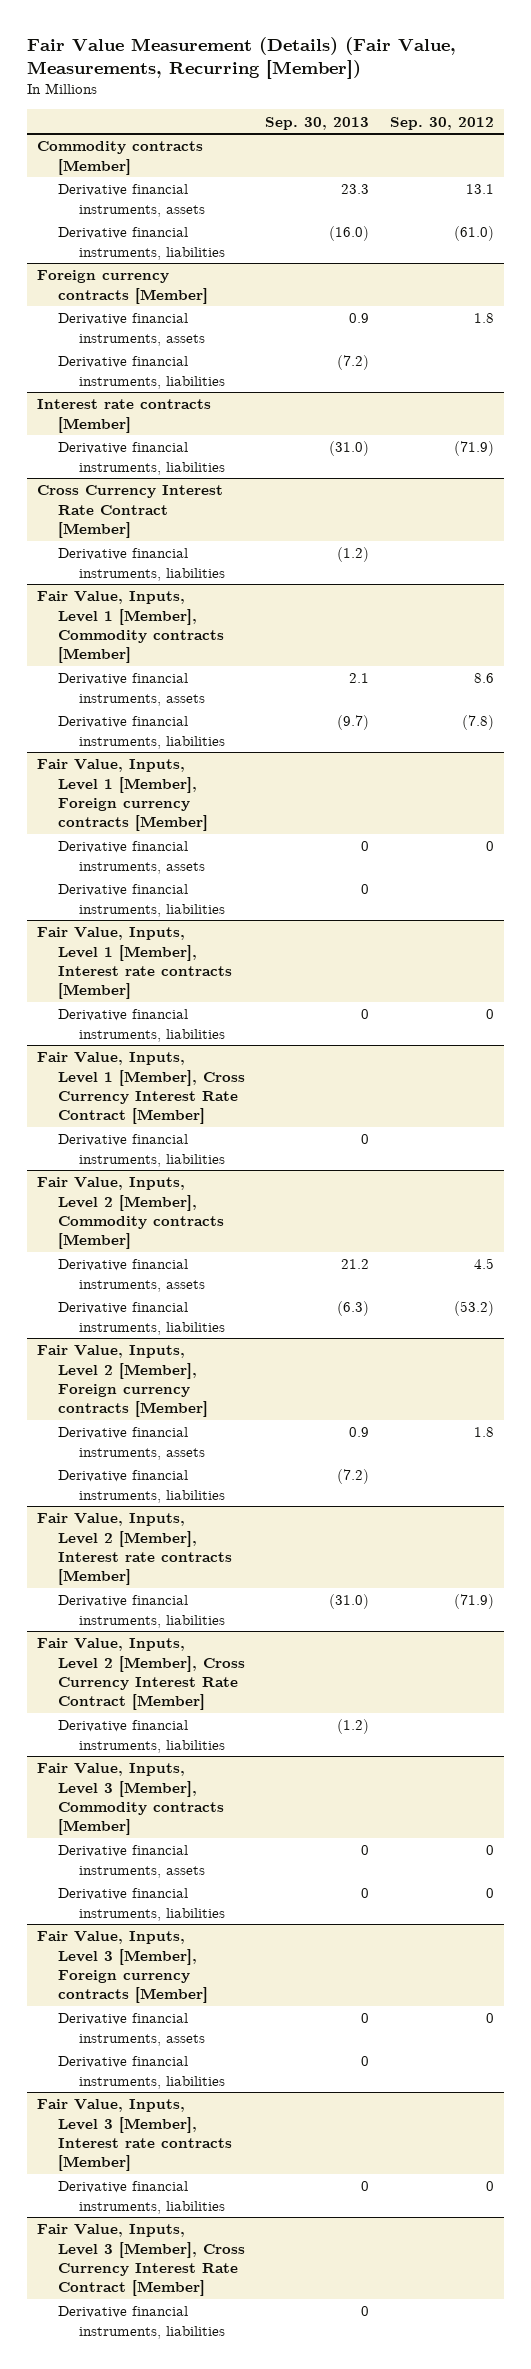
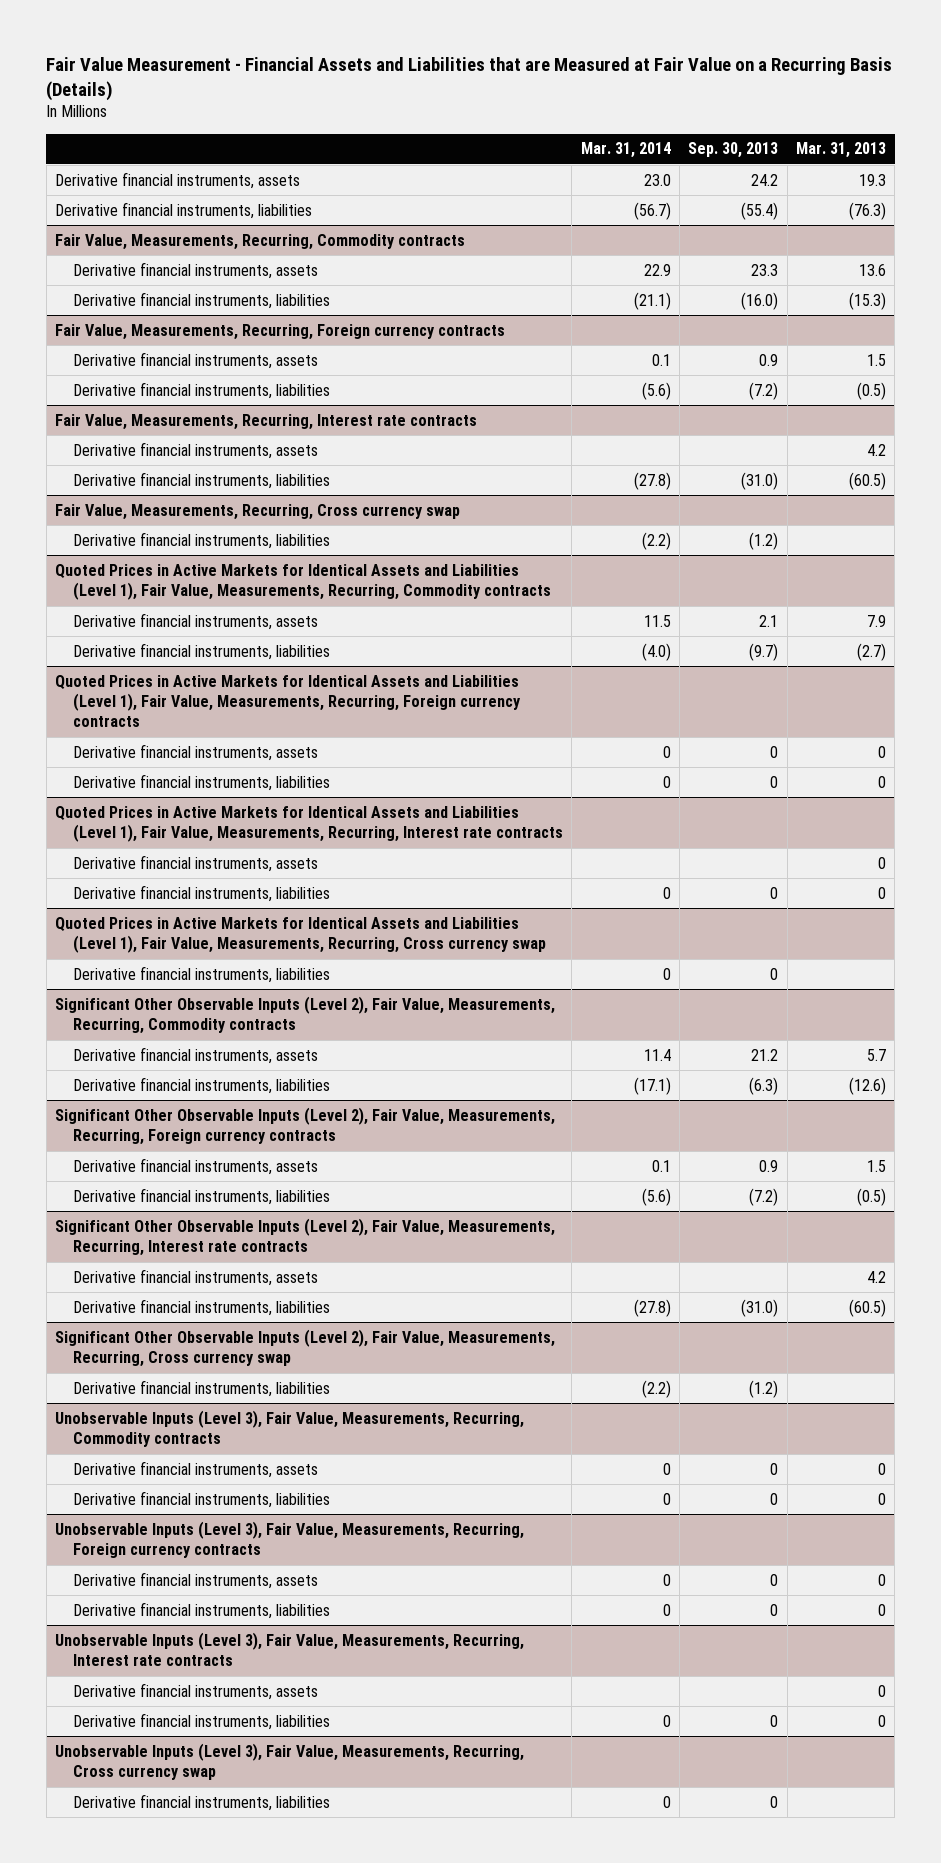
- Fair Value Measurement (Details) (Fair Value, Measurements, Recurring [Member])
+ Fair Value Measurement - Financial Assets and Liabilities that are Measured at Fair Value on a Recurring Basis (Details)
- | Sep. 30, 2013 | Sep. 30, 2012
+ | Mar. 31, 2014 | Sep. 30, 2013 | Mar. 31, 2013
- Commodity contracts [Member]
+ Derivative financial instruments, assets | 23.0 | 24.2 | 19.3
+ Derivative financial instruments, liabilities | (56.7) | (55.4) | (76.3)
+ Fair Value, Measurements, Recurring, Commodity contracts
- Foreign currency contracts [Member]
+ Fair Value, Measurements, Recurring, Foreign currency contracts
- Interest rate contracts [Member]
+ Fair Value, Measurements, Recurring, Interest rate contracts
+ Derivative financial instruments, assets | | | 4.2
- Cross Currency Interest Rate Contract [Member]
+ Fair Value, Measurements, Recurring, Cross currency swap
- Fair Value, Inputs, Level 1 [Member], Commodity contracts [Member]
+ Quoted Prices in Active Markets for Identical Assets and Liabilities (Level 1), Fair Value, Measurements, Recurring, Commodity contracts
- Fair Value, Inputs, Level 1 [Member], Foreign currency contracts [Member]
+ Quoted Prices in Active Markets for Identical Assets and Liabilities (Level 1), Fair Value, Measurements, Recurring, Foreign currency contracts
- Fair Value, Inputs, Level 1 [Member], Interest rate contracts [Member]
+ Quoted Prices in Active Markets for Identical Assets and Liabilities (Level 1), Fair Value, Measurements, Recurring, Interest rate contracts
+ Derivative financial instruments, assets | | | 0
- Fair Value, Inputs, Level 1 [Member], Cross Currency Interest Rate Contract [Member]
+ Quoted Prices in Active Markets for Identical Assets and Liabilities (Level 1), Fair Value, Measurements, Recurring, Cross currency swap
- Fair Value, Inputs, Level 2 [Member], Commodity contracts [Member]
+ Significant Other Observable Inputs (Level 2), Fair Value, Measurements, Recurring, Commodity contracts
- Fair Value, Inputs, Level 2 [Member], Foreign currency contracts [Member]
+ Significant Other Observable Inputs (Level 2), Fair Value, Measurements, Recurring, Foreign currency contracts
- Fair Value, Inputs, Level 2 [Member], Interest rate contracts [Member]
+ Significant Other Observable Inputs (Level 2), Fair Value, Measurements, Recurring, Interest rate contracts
+ Derivative financial instruments, assets | | | 4.2
- Fair Value, Inputs, Level 2 [Member], Cross Currency Interest Rate Contract [Member]
+ Significant Other Observable Inputs (Level 2), Fair Value, Measurements, Recurring, Cross currency swap
- Fair Value, Inputs, Level 3 [Member], Commodity contracts [Member]
+ Unobservable Inputs (Level 3), Fair Value, Measurements, Recurring, Commodity contracts
- Fair Value, Inputs, Level 3 [Member], Foreign currency contracts [Member]
+ Unobservable Inputs (Level 3), Fair Value, Measurements, Recurring, Foreign currency contracts
- Fair Value, Inputs, Level 3 [Member], Interest rate contracts [Member]
+ Unobservable Inputs (Level 3), Fair Value, Measurements, Recurring, Interest rate contracts
+ Derivative financial instruments, assets | | | 0
- Fair Value, Inputs, Level 3 [Member], Cross Currency Interest Rate Contract [Member]
+ Unobservable Inputs (Level 3), Fair Value, Measurements, Recurring, Cross currency swap

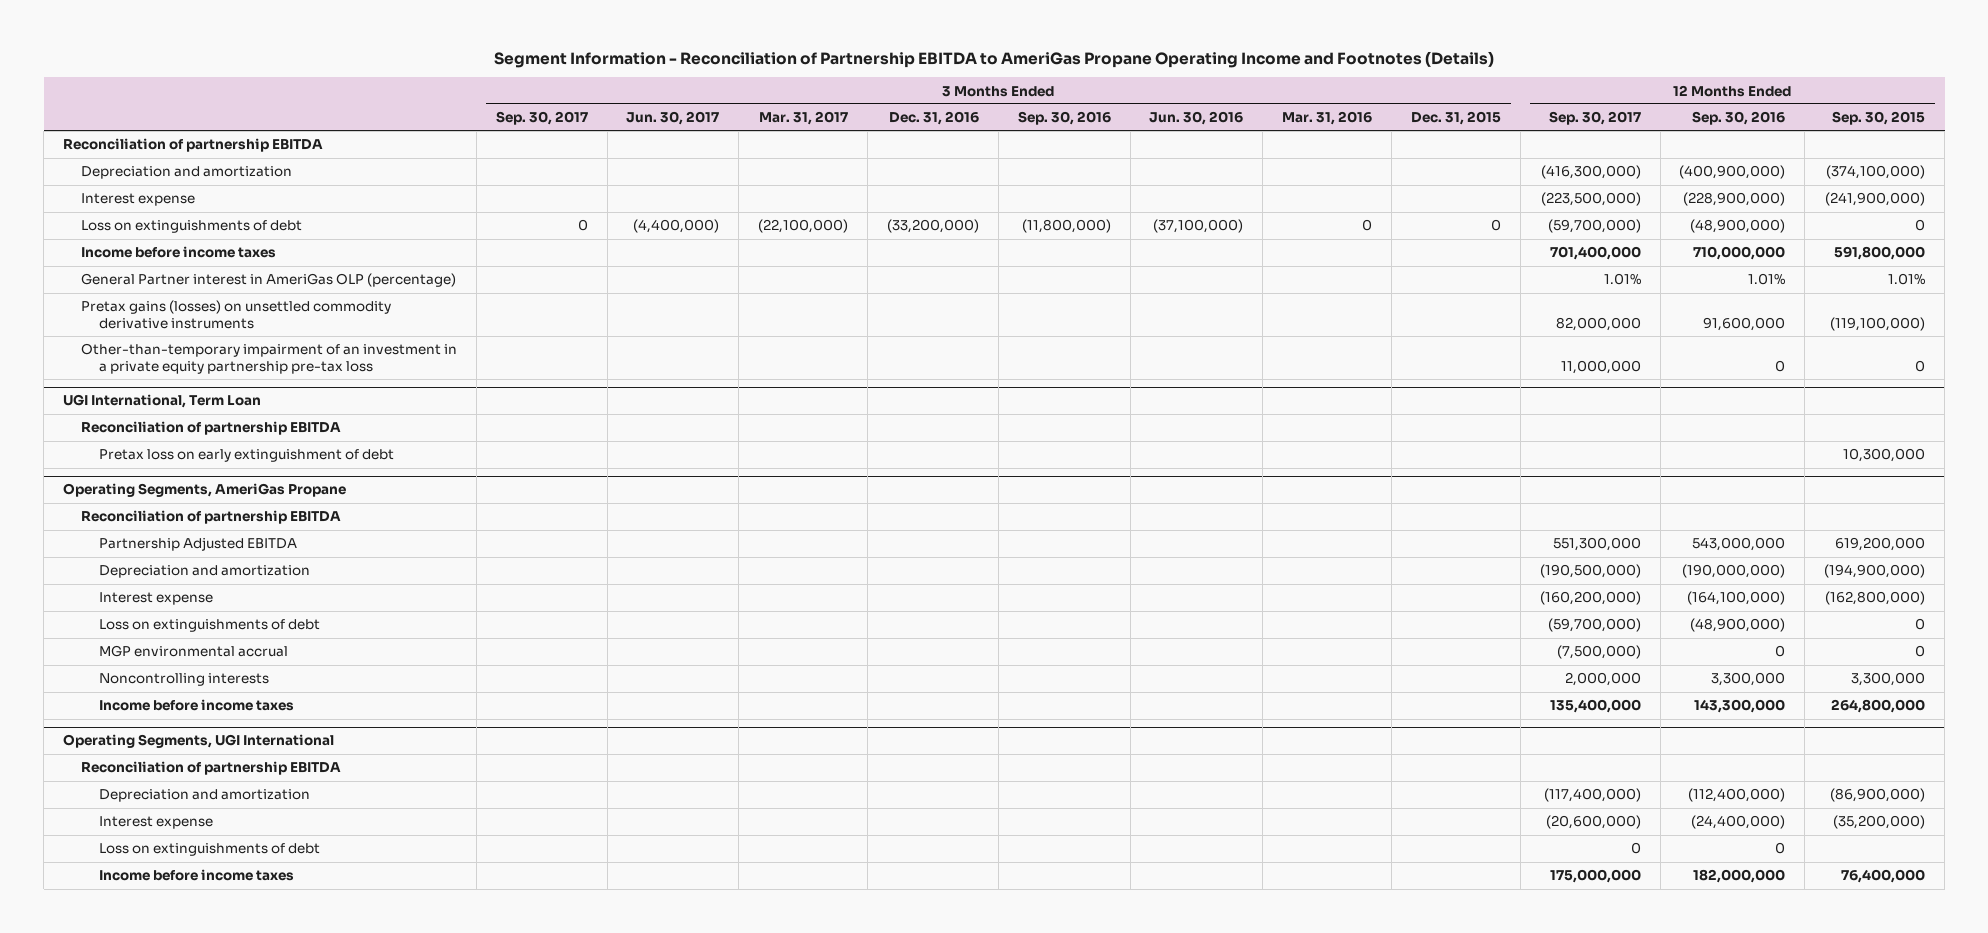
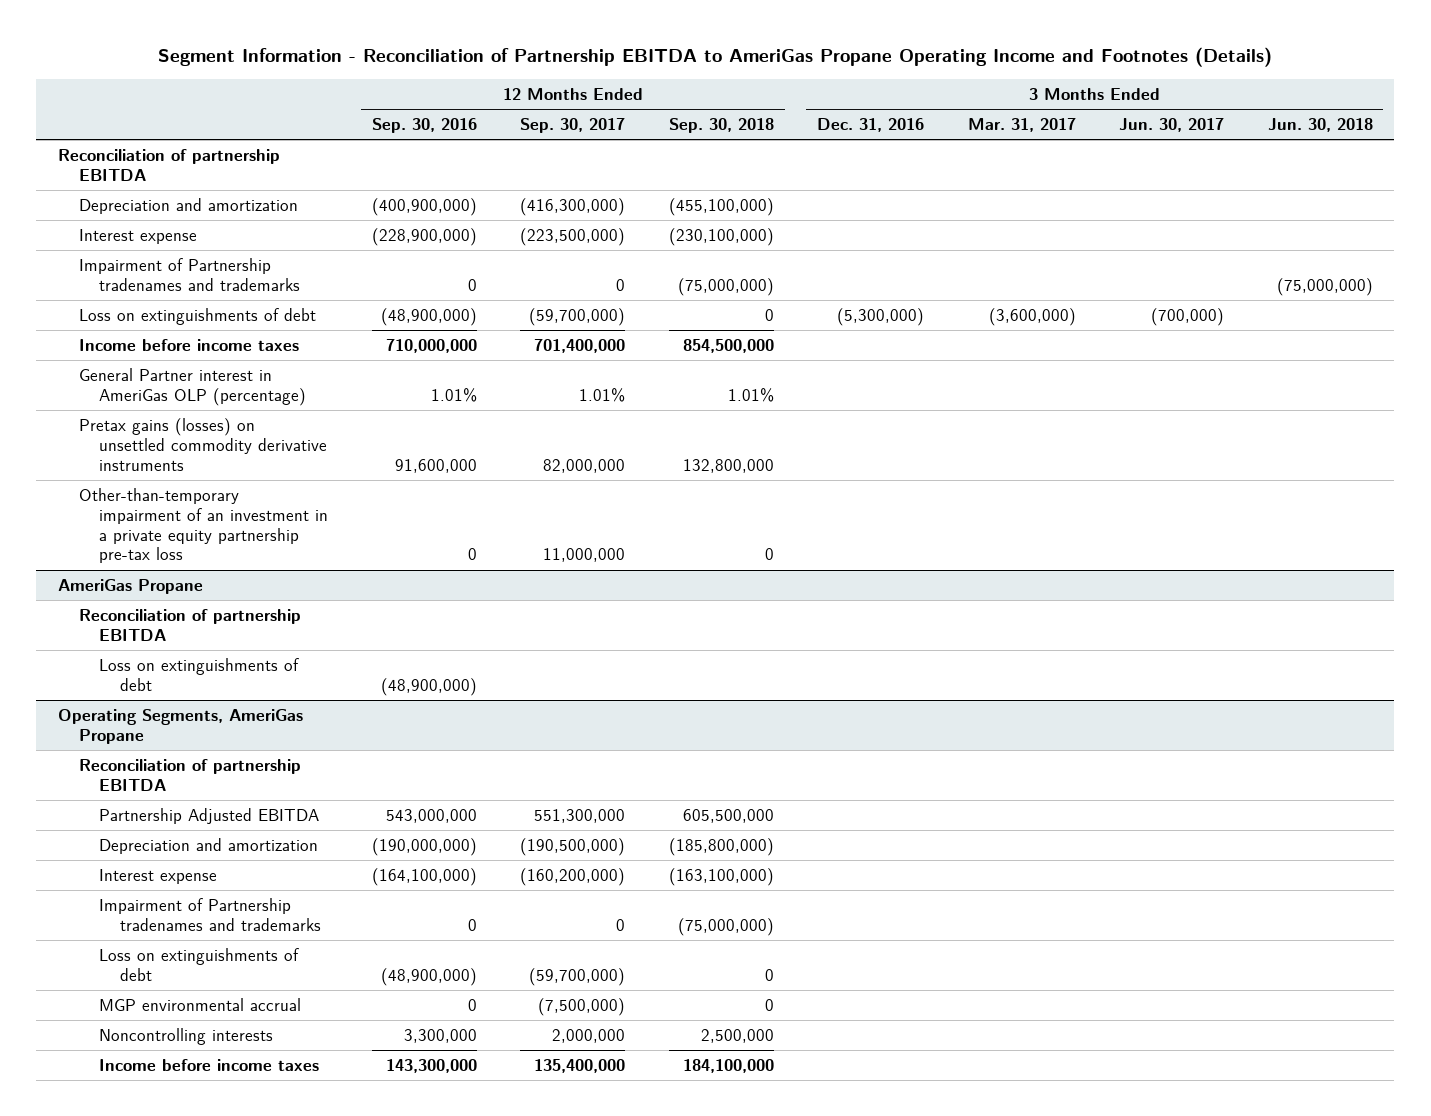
- | 3 Months Ended Sep. 30, 2017 | 3 Months Ended Jun. 30, 2017 | 3 Months Ended Mar. 31, 2017 | 3 Months Ended Dec. 31, 2016 | 3 Months Ended Sep. 30, 2016 | 3 Months Ended Jun. 30, 2016 | 3 Months Ended Mar. 31, 2016 | 3 Months Ended Dec. 31, 2015 | 12 Months Ended Sep. 30, 2017 | 12 Months Ended Sep. 30, 2016 | 12 Months Ended Sep. 30, 2015
+ | 12 Months Ended Sep. 30, 2016 | 12 Months Ended Sep. 30, 2017 | 12 Months Ended Sep. 30, 2018 | 3 Months Ended Dec. 31, 2016 | 3 Months Ended Mar. 31, 2017 | 3 Months Ended Jun. 30, 2017 | 3 Months Ended Jun. 30, 2018
- Loss on extinguishments of debt | 0 | (4,400,000) | (22,100,000) | (33,200,000) | (11,800,000) | (37,100,000) | 0 | 0 | (59,700,000) | (48,900,000) | 0
+ Impairment of Partnership tradenames and trademarks | 0 | 0 | (75,000,000) | | | | (75,000,000)
+ Loss on extinguishments of debt | (48,900,000) | (59,700,000) | 0 | (5,300,000) | (3,600,000) | (700,000) |
- UGI International, Term Loan
+ AmeriGas Propane
- Pretax loss on early extinguishment of debt | | | | | | | | | | | 10,300,000
+ Loss on extinguishments of debt | (48,900,000) | | | | | |
@ Operating Segments, AmeriGas Propane
+ Impairment of Partnership tradenames and trademarks | 0 | 0 | (75,000,000) | | | |
- Operating Segments, UGI International
- Reconciliation of partnership EBITDA
- Depreciation and amortization | | | | | | | | | (117,400,000) | (112,400,000) | (86,900,000)
- Interest expense | | | | | | | | | (20,600,000) | (24,400,000) | (35,200,000)
- Loss on extinguishments of debt | | | | | | | | | 0 | 0 |
- Income before income taxes | | | | | | | | | 175,000,000 | 182,000,000 | 76,400,000

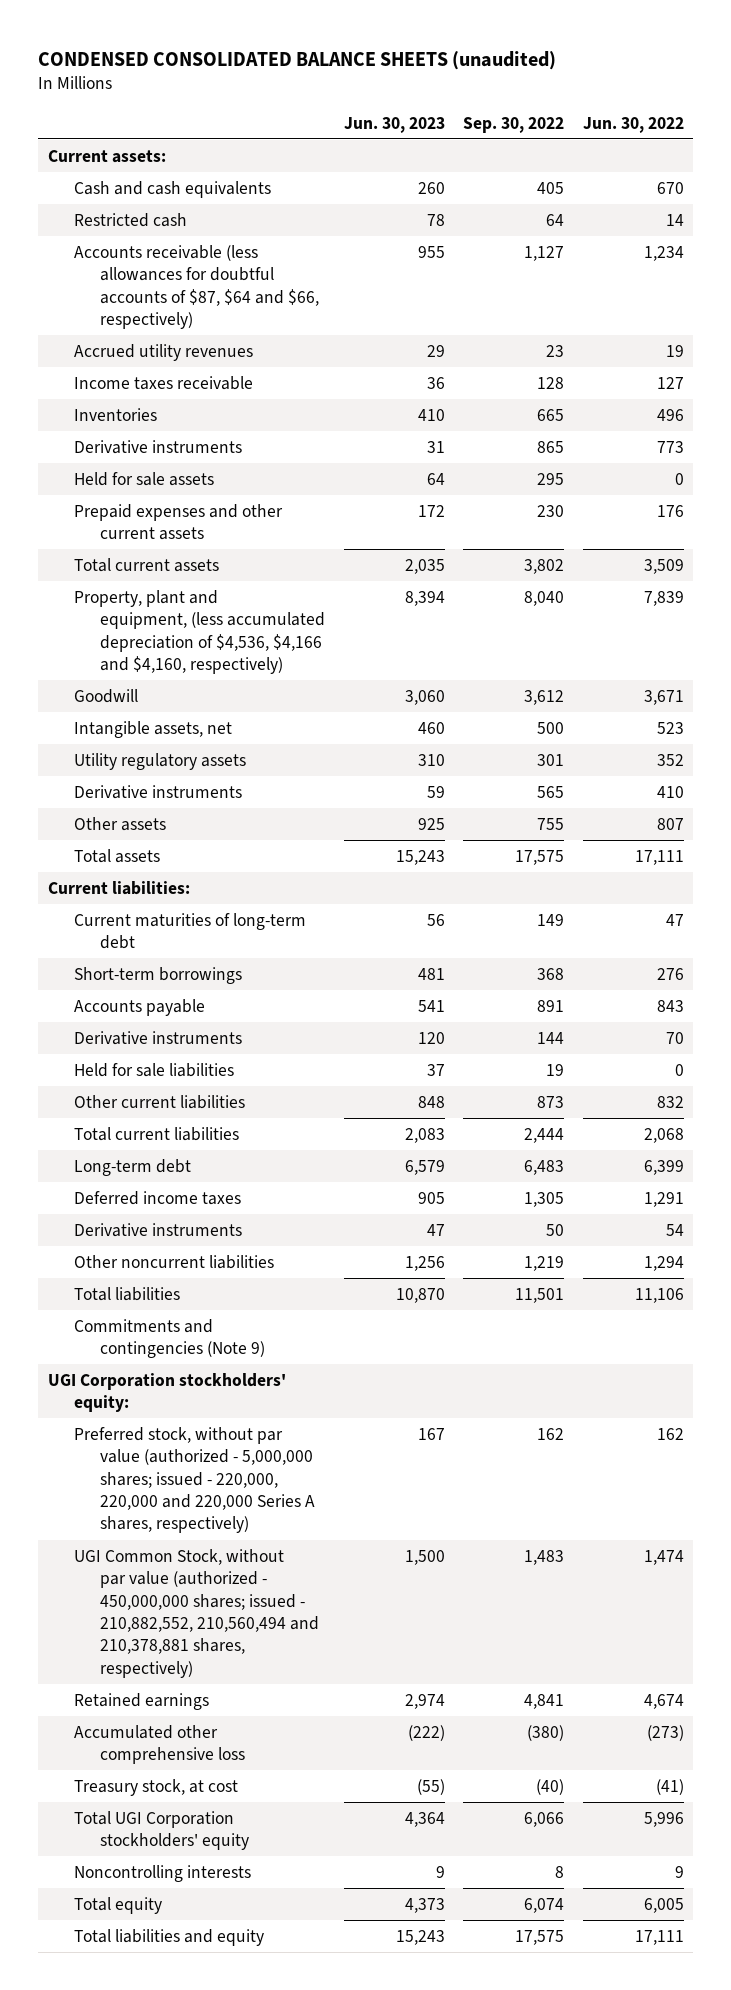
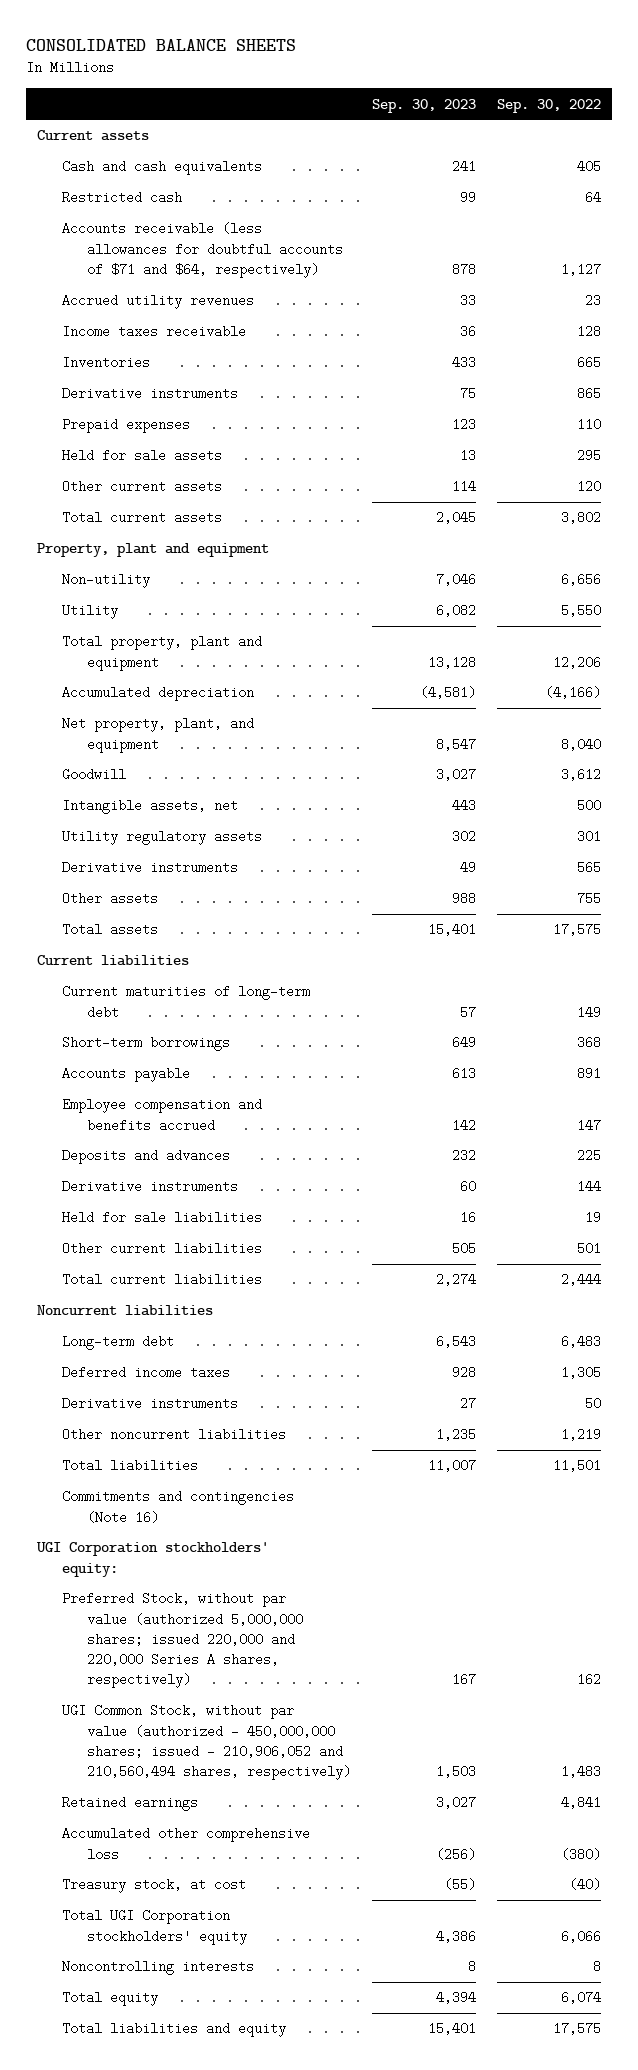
- CONDENSED CONSOLIDATED BALANCE SHEETS (unaudited)
+ CONSOLIDATED BALANCE SHEETS
- | Jun. 30, 2023 | Sep. 30, 2022 | Jun. 30, 2022
+ | Sep. 30, 2023 | Sep. 30, 2022
- Current assets:
+ Current assets
- Accounts receivable (less allowances for doubtful accounts of $87, $64 and $66, respectively) | 955 | 1,127 | 1,234
+ Accounts receivable (less allowances for doubtful accounts of $71 and $64, respectively) | 878 | 1,127
+ Prepaid expenses | 123 | 110
- Prepaid expenses and other current assets | 172 | 230 | 176
+ Other current assets | 114 | 120
- Property, plant and equipment, (less accumulated depreciation of $4,536, $4,166 and $4,160, respectively) | 8,394 | 8,040 | 7,839
+ Property, plant and equipment
+ Non-utility | 7,046 | 6,656
+ Utility | 6,082 | 5,550
+ Total property, plant and equipment | 13,128 | 12,206
+ Accumulated depreciation | (4,581) | (4,166)
+ Net property, plant, and equipment | 8,547 | 8,040
- Current liabilities:
+ Current liabilities
+ Employee compensation and benefits accrued | 142 | 147
+ Deposits and advances | 232 | 225
- Other current liabilities | 848 | 873 | 832
+ Other current liabilities | 505 | 501
+ Noncurrent liabilities
- Commitments and contingencies (Note 9)
+ Commitments and contingencies (Note 16)
- Preferred stock, without par value (authorized - 5,000,000 shares; issued - 220,000, 220,000 and 220,000 Series A shares, respectively) | 167 | 162 | 162
- UGI Common Stock, without par value (authorized - 450,000,000 shares; issued - 210,882,552, 210,560,494 and 210,378,881 shares, respectively) | 1,500 | 1,483 | 1,474
+ Preferred Stock, without par value (authorized 5,000,000 shares; issued 220,000 and 220,000 Series A shares, respectively) | 167 | 162
+ UGI Common Stock, without par value (authorized - 450,000,000 shares; issued - 210,906,052 and 210,560,494 shares, respectively) | 1,503 | 1,483

